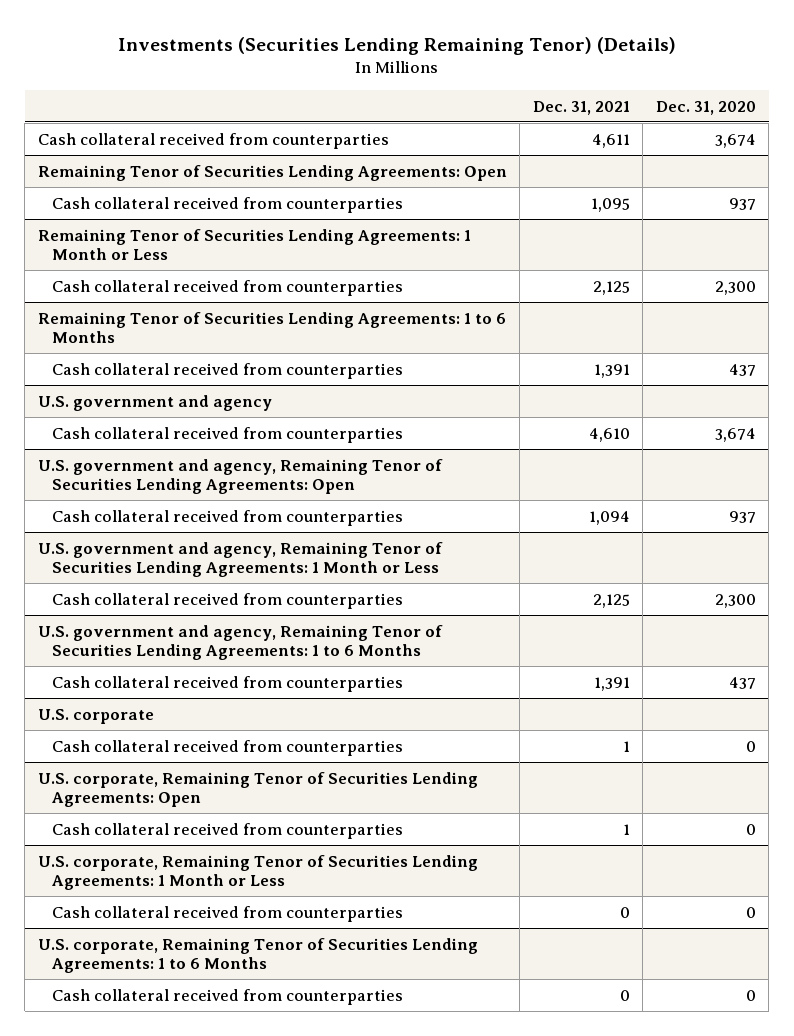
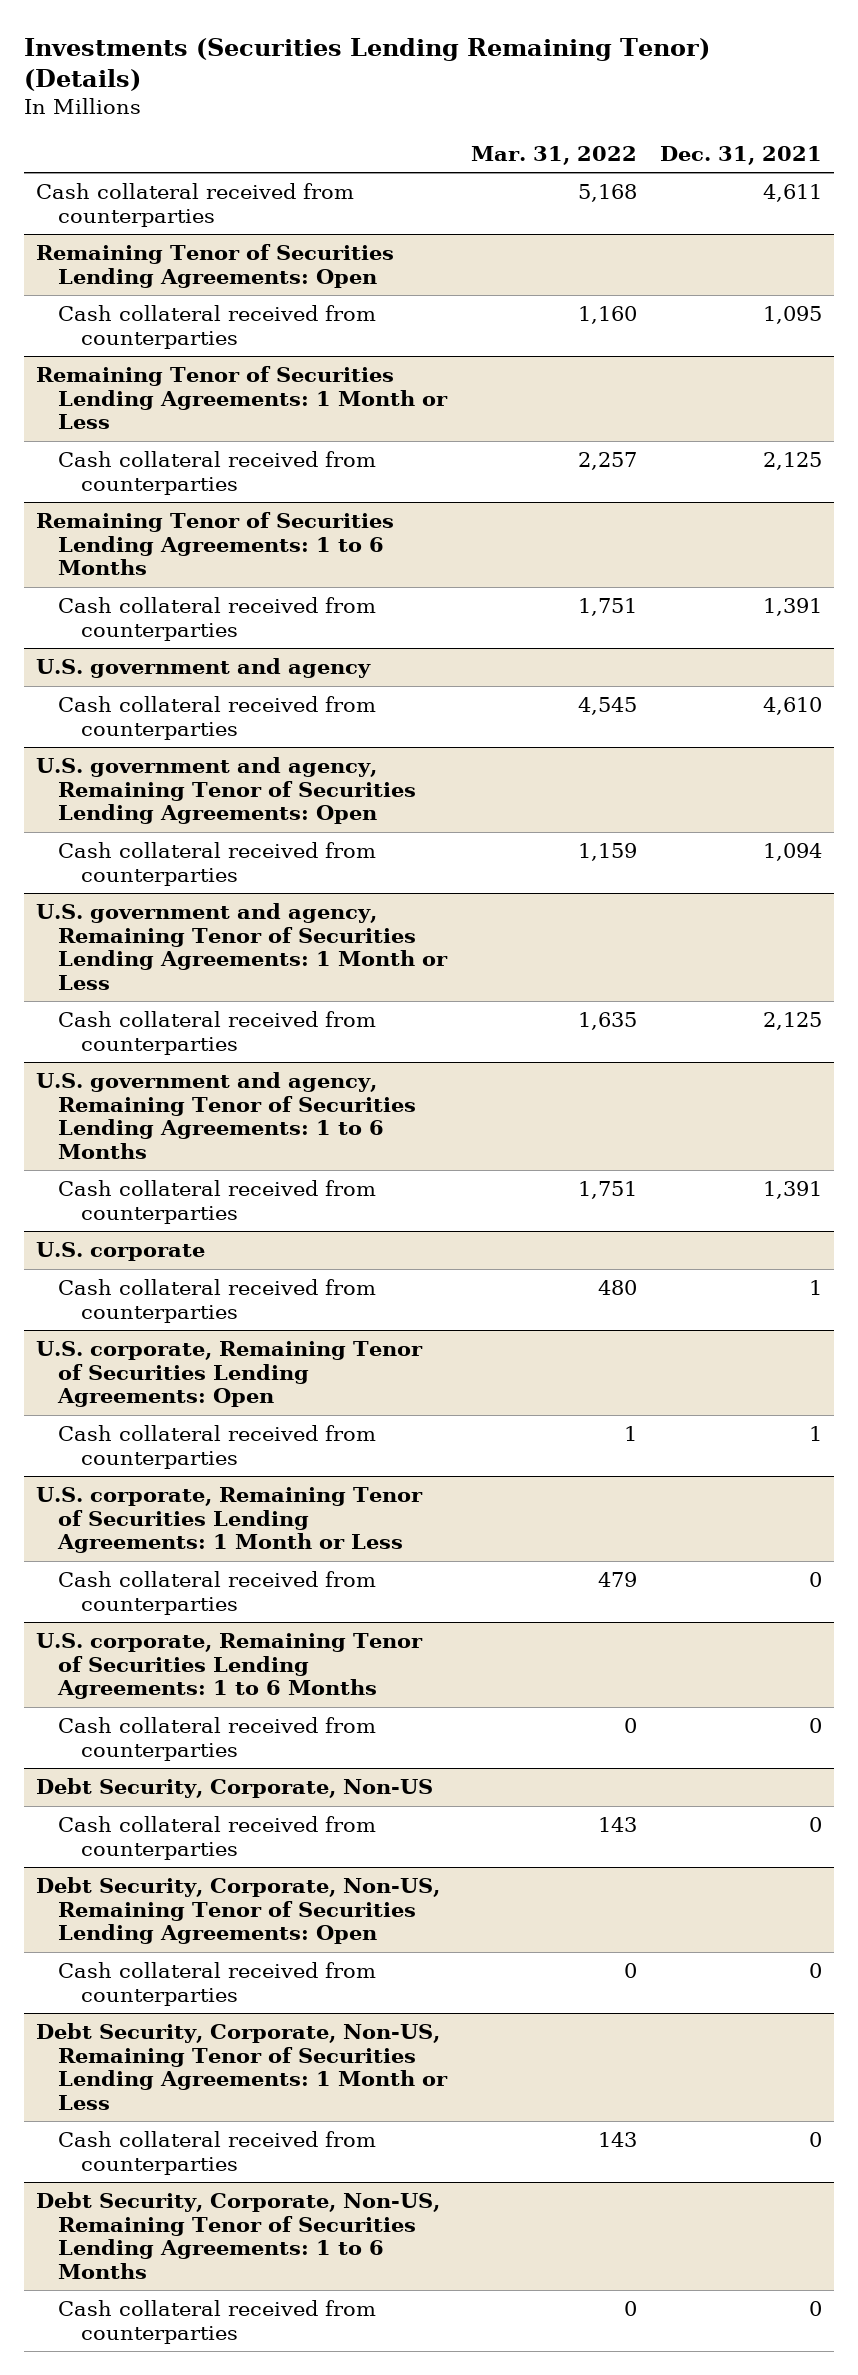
- | Dec. 31, 2021 | Dec. 31, 2020
+ | Mar. 31, 2022 | Dec. 31, 2021
+ Debt Security, Corporate, Non-US
+ Cash collateral received from counterparties | 143 | 0
+ Debt Security, Corporate, Non-US, Remaining Tenor of Securities Lending Agreements: Open
+ Cash collateral received from counterparties | 0 | 0
+ Debt Security, Corporate, Non-US, Remaining Tenor of Securities Lending Agreements: 1 Month or Less
+ Cash collateral received from counterparties | 143 | 0
+ Debt Security, Corporate, Non-US, Remaining Tenor of Securities Lending Agreements: 1 to 6 Months
+ Cash collateral received from counterparties | 0 | 0

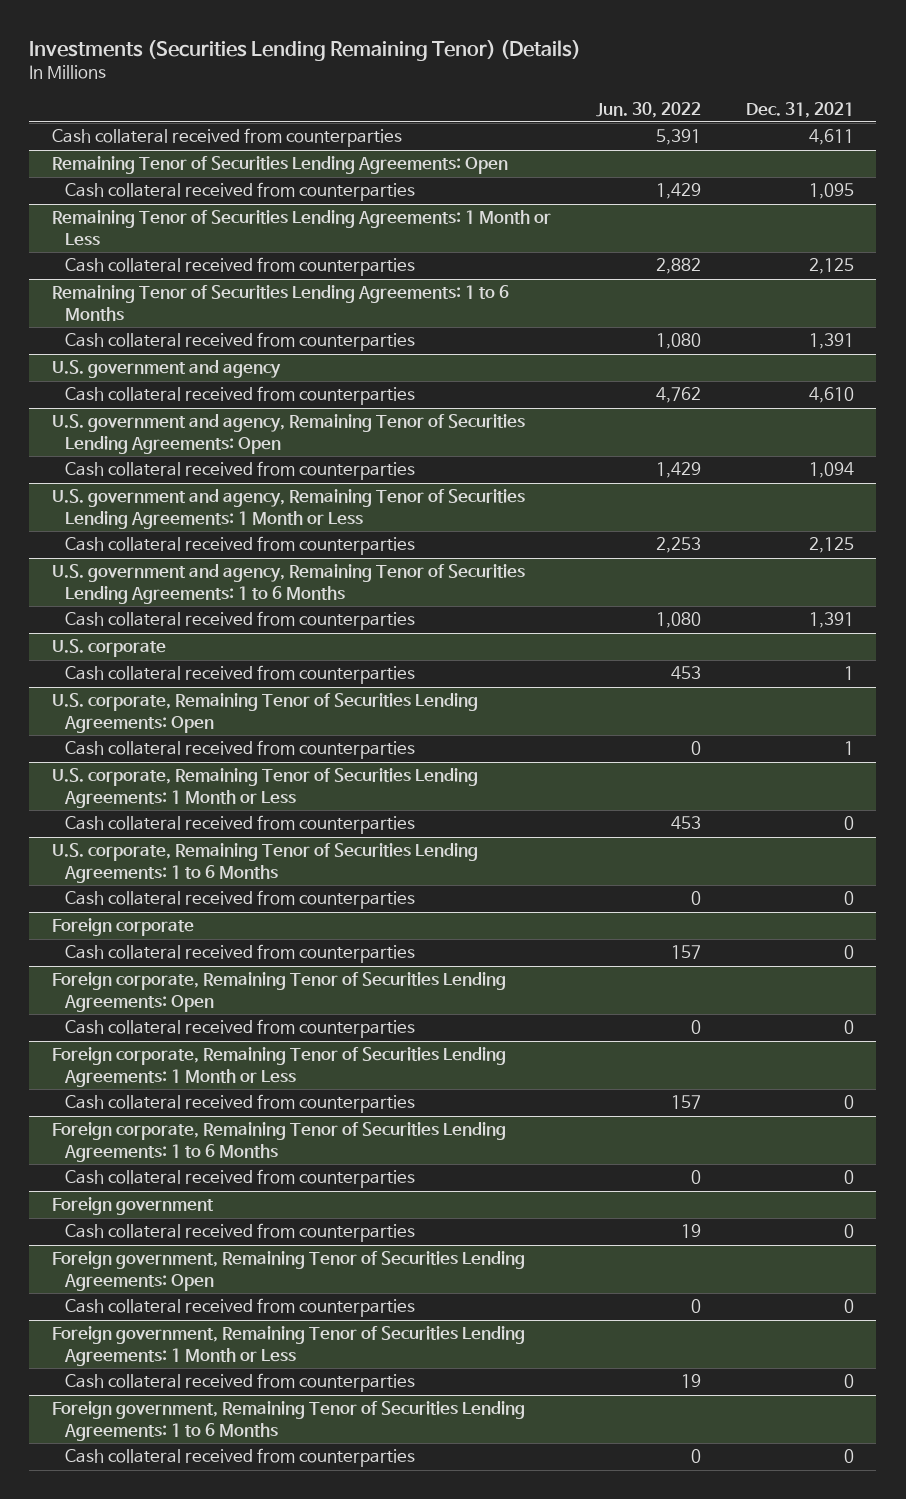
- | Mar. 31, 2022 | Dec. 31, 2021
+ | Jun. 30, 2022 | Dec. 31, 2021
- Debt Security, Corporate, Non-US
+ Foreign corporate
- Debt Security, Corporate, Non-US, Remaining Tenor of Securities Lending Agreements: Open
+ Foreign corporate, Remaining Tenor of Securities Lending Agreements: Open
- Debt Security, Corporate, Non-US, Remaining Tenor of Securities Lending Agreements: 1 Month or Less
+ Foreign corporate, Remaining Tenor of Securities Lending Agreements: 1 Month or Less
- Debt Security, Corporate, Non-US, Remaining Tenor of Securities Lending Agreements: 1 to 6 Months
+ Foreign corporate, Remaining Tenor of Securities Lending Agreements: 1 to 6 Months
+ Foreign government
+ Cash collateral received from counterparties | 19 | 0
+ Foreign government, Remaining Tenor of Securities Lending Agreements: Open
+ Cash collateral received from counterparties | 0 | 0
+ Foreign government, Remaining Tenor of Securities Lending Agreements: 1 Month or Less
+ Cash collateral received from counterparties | 19 | 0
+ Foreign government, Remaining Tenor of Securities Lending Agreements: 1 to 6 Months
+ Cash collateral received from counterparties | 0 | 0

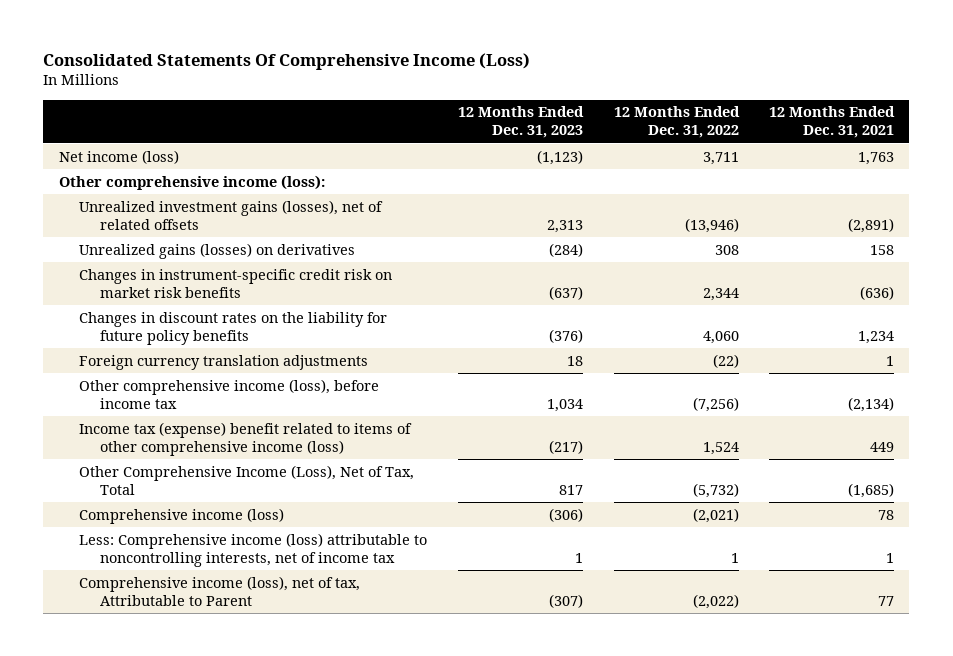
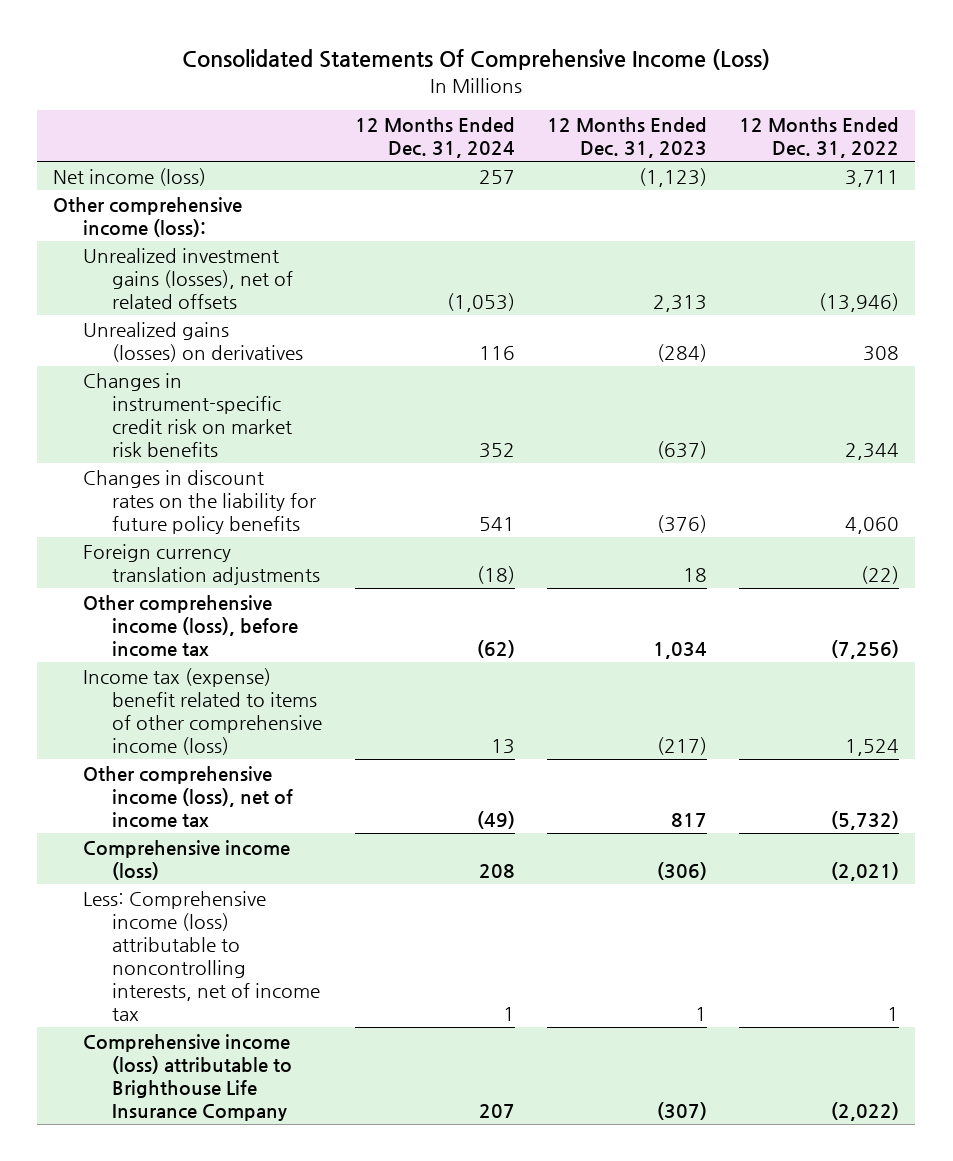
- | 12 Months Ended Dec. 31, 2023 | 12 Months Ended Dec. 31, 2022 | 12 Months Ended Dec. 31, 2021
+ | 12 Months Ended Dec. 31, 2024 | 12 Months Ended Dec. 31, 2023 | 12 Months Ended Dec. 31, 2022
- Other Comprehensive Income (Loss), Net of Tax, Total | 817 | (5,732) | (1,685)
+ Other comprehensive income (loss), net of income tax | (49) | 817 | (5,732)
- Comprehensive income (loss), net of tax, Attributable to Parent | (307) | (2,022) | 77
+ Comprehensive income (loss) attributable to Brighthouse Life Insurance Company | 207 | (307) | (2,022)

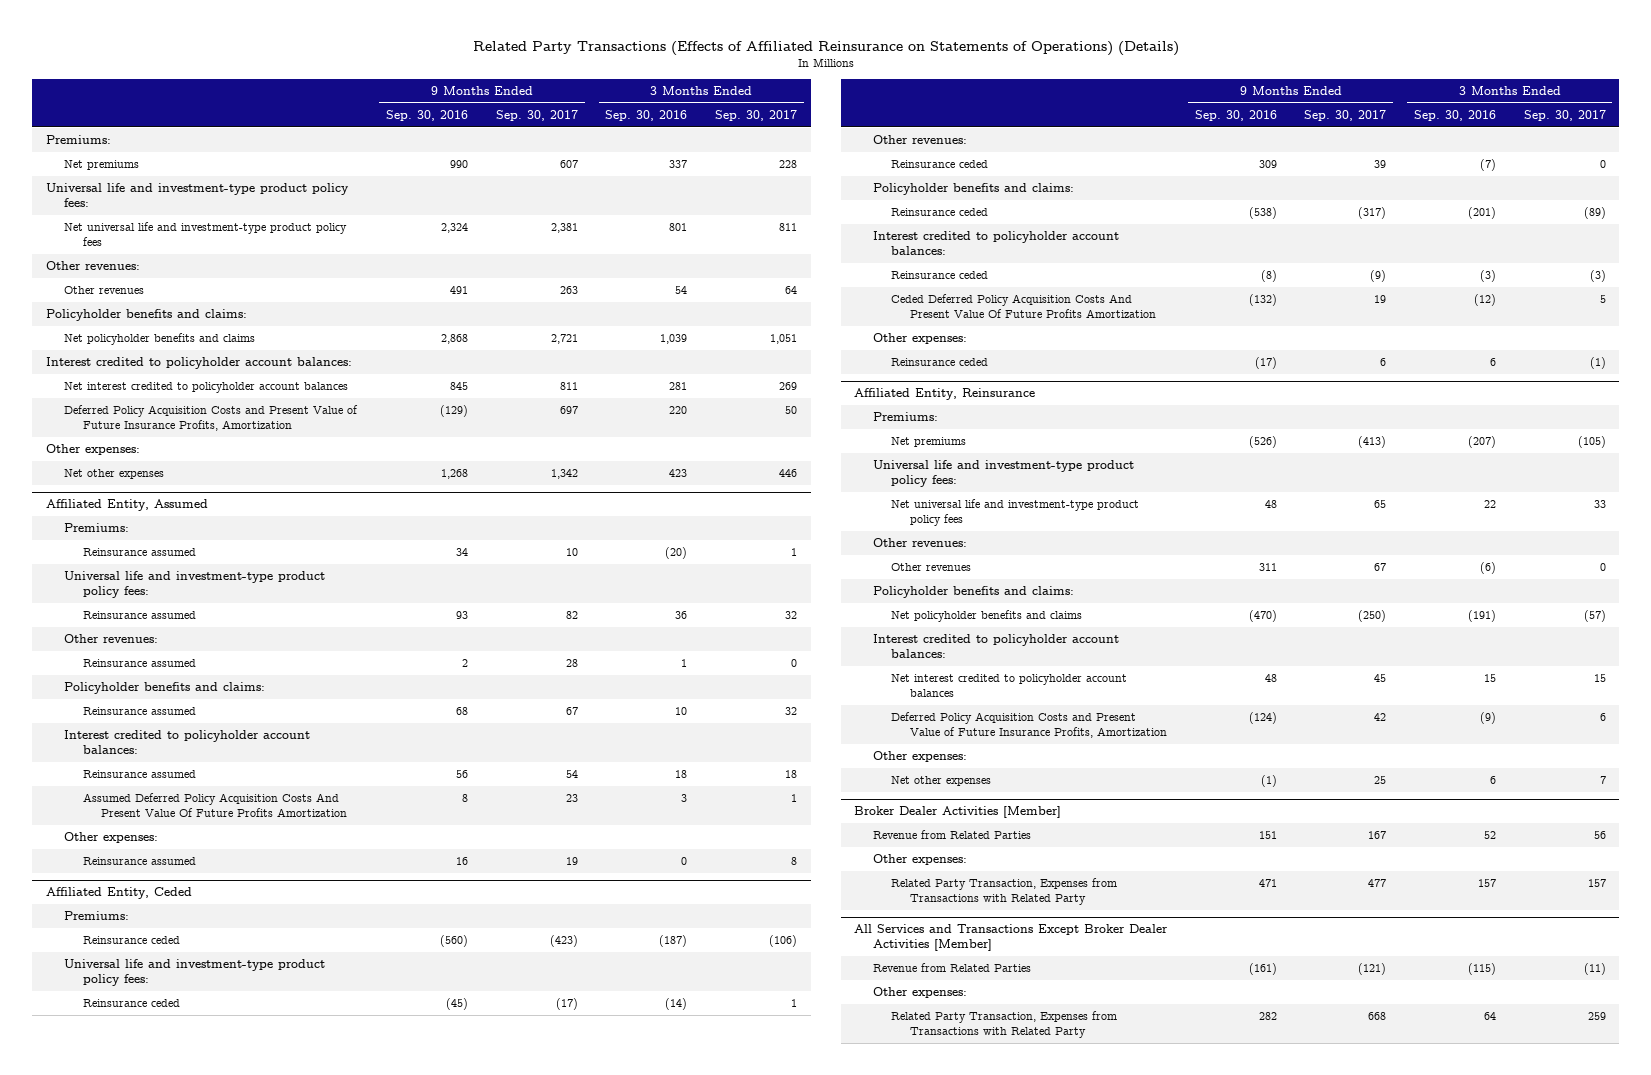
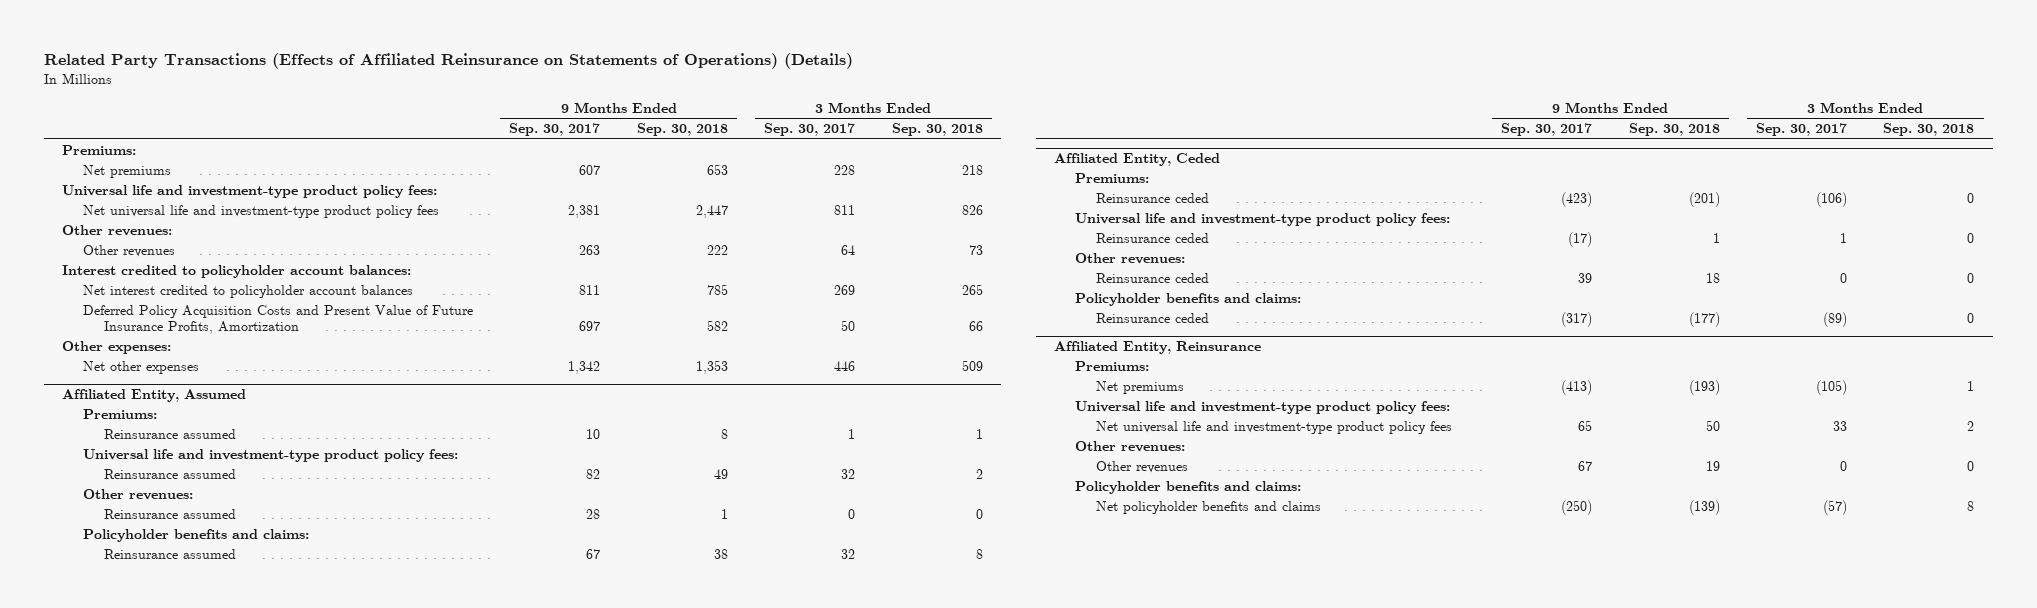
- | 9 Months Ended Sep. 30, 2016 | 9 Months Ended Sep. 30, 2017 | 3 Months Ended Sep. 30, 2016 | 3 Months Ended Sep. 30, 2017
+ | 9 Months Ended Sep. 30, 2017 | 9 Months Ended Sep. 30, 2018 | 3 Months Ended Sep. 30, 2017 | 3 Months Ended Sep. 30, 2018
- Policyholder benefits and claims:
- Net policyholder benefits and claims | 2,868 | 2,721 | 1,039 | 1,051
@ Affiliated Entity, Assumed
- Interest credited to policyholder account balances:
- Reinsurance assumed | 56 | 54 | 18 | 18
- Assumed Deferred Policy Acquisition Costs And Present Value Of Future Profits Amortization | 8 | 23 | 3 | 1
- Other expenses:
- Reinsurance assumed | 16 | 19 | 0 | 8
@ Affiliated Entity, Ceded
- Interest credited to policyholder account balances:
- Reinsurance ceded | (8) | (9) | (3) | (3)
- Ceded Deferred Policy Acquisition Costs And Present Value Of Future Profits Amortization | (132) | 19 | (12) | 5
- Other expenses:
- Reinsurance ceded | (17) | 6 | 6 | (1)
@ Affiliated Entity, Reinsurance
- Interest credited to policyholder account balances:
- Net interest credited to policyholder account balances | 48 | 45 | 15 | 15
- Deferred Policy Acquisition Costs and Present Value of Future Insurance Profits, Amortization | (124) | 42 | (9) | 6
- Other expenses:
- Net other expenses | (1) | 25 | 6 | 7
- Broker Dealer Activities [Member]
- Revenue from Related Parties | 151 | 167 | 52 | 56
- Other expenses:
- Related Party Transaction, Expenses from Transactions with Related Party | 471 | 477 | 157 | 157
- All Services and Transactions Except Broker Dealer Activities [Member]
- Revenue from Related Parties | (161) | (121) | (115) | (11)
- Other expenses:
- Related Party Transaction, Expenses from Transactions with Related Party | 282 | 668 | 64 | 259

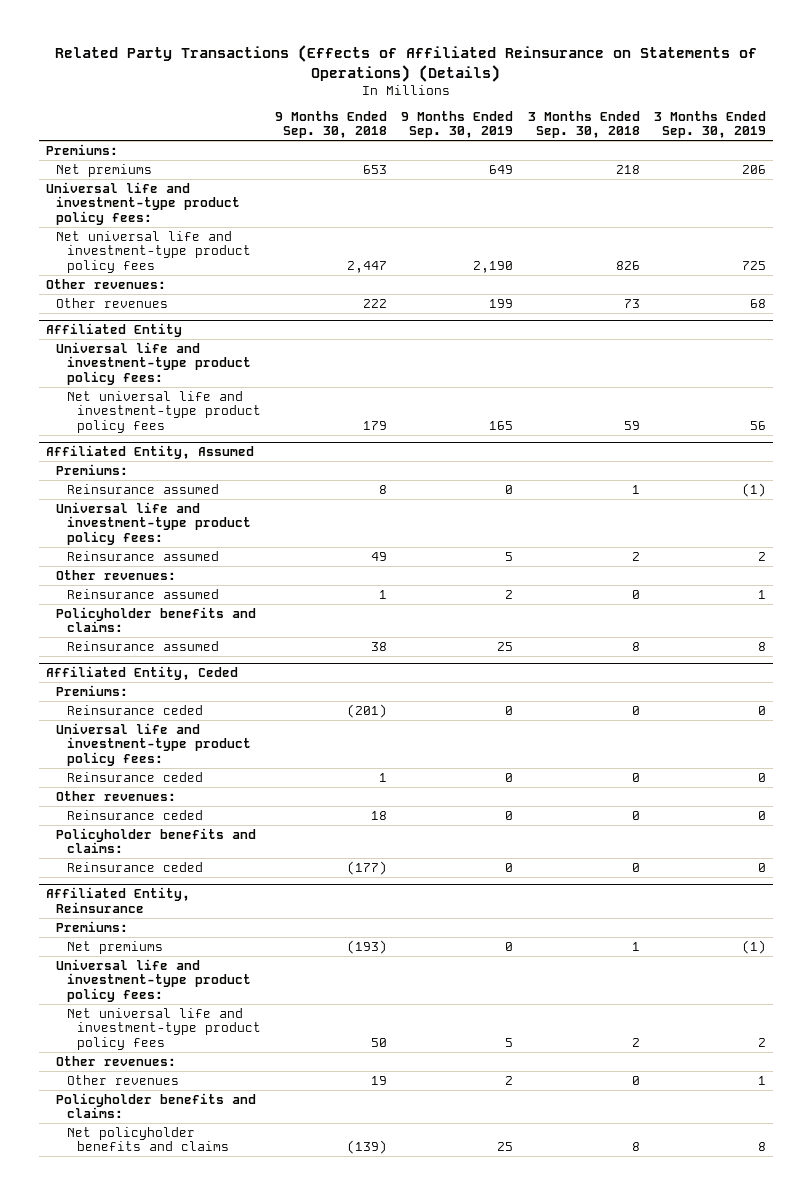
- | 9 Months Ended Sep. 30, 2017 | 9 Months Ended Sep. 30, 2018 | 3 Months Ended Sep. 30, 2017 | 3 Months Ended Sep. 30, 2018
+ | 9 Months Ended Sep. 30, 2018 | 9 Months Ended Sep. 30, 2019 | 3 Months Ended Sep. 30, 2018 | 3 Months Ended Sep. 30, 2019
- Interest credited to policyholder account balances:
- Net interest credited to policyholder account balances | 811 | 785 | 269 | 265
- Deferred Policy Acquisition Costs and Present Value of Future Insurance Profits, Amortization | 697 | 582 | 50 | 66
- Other expenses:
- Net other expenses | 1,342 | 1,353 | 446 | 509
+ Affiliated Entity
+ Universal life and investment-type product policy fees:
+ Net universal life and investment-type product policy fees | 179 | 165 | 59 | 56

